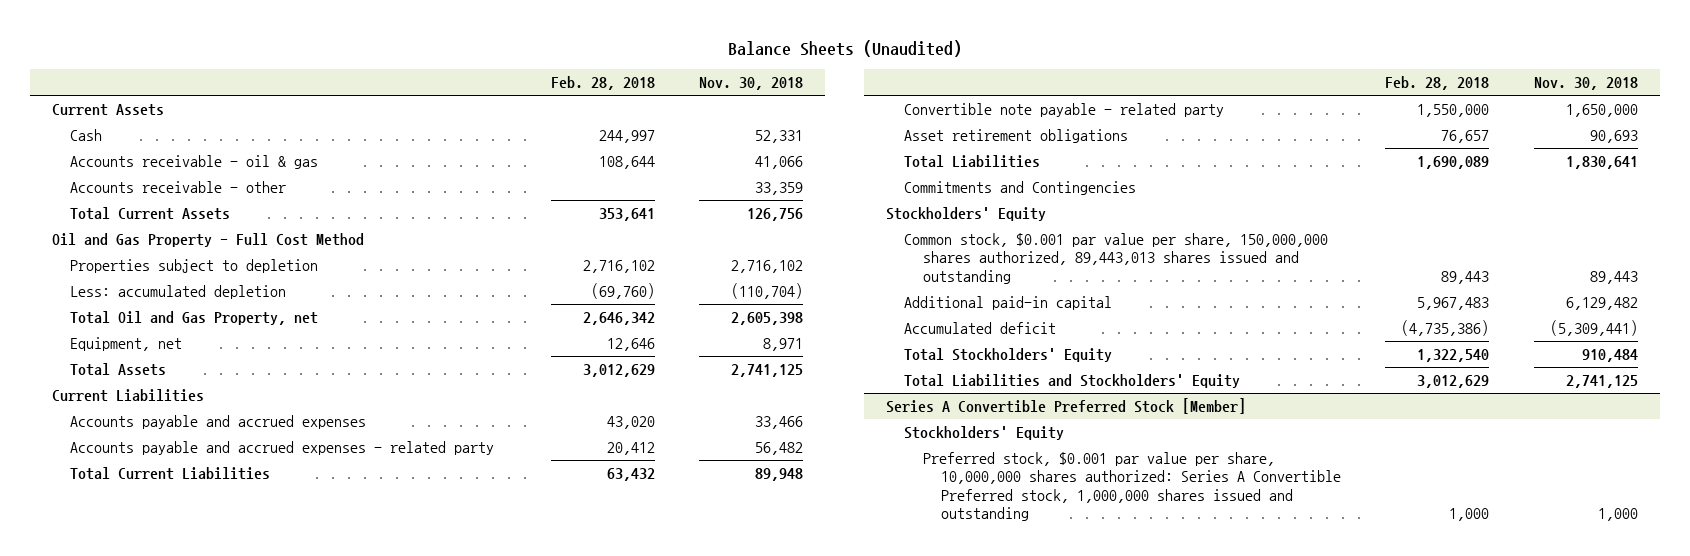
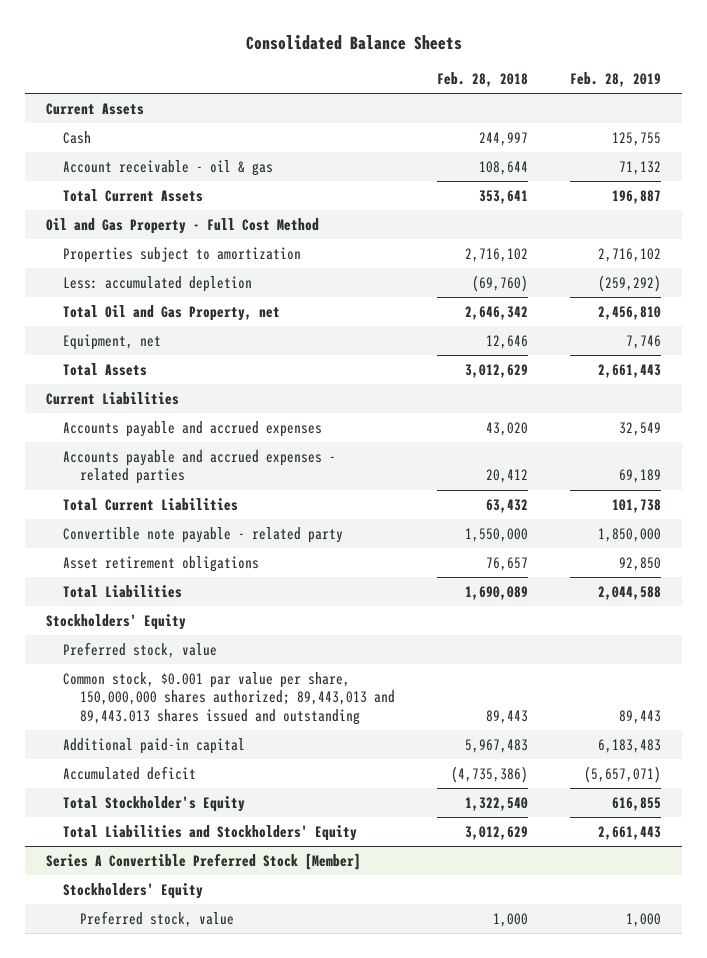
- Balance Sheets (Unaudited)
+ Consolidated Balance Sheets
- | Feb. 28, 2018 | Nov. 30, 2018
+ | Feb. 28, 2018 | Feb. 28, 2019
- Accounts receivable - oil & gas | 108,644 | 41,066
- Accounts receivable - other | | 33,359
+ Account receivable - oil & gas | 108,644 | 71,132
- Properties subject to depletion | 2,716,102 | 2,716,102
+ Properties subject to amortization | 2,716,102 | 2,716,102
- Accounts payable and accrued expenses - related party | 20,412 | 56,482
+ Accounts payable and accrued expenses - related parties | 20,412 | 69,189
- Commitments and Contingencies
- Common stock, $0.001 par value per share, 150,000,000 shares authorized, 89,443,013 shares issued and outstanding | 89,443 | 89,443
+ Preferred stock, value
+ Common stock, $0.001 par value per share, 150,000,000 shares authorized; 89,443,013 and 89,443.013 shares issued and outstanding | 89,443 | 89,443
- Total Stockholders' Equity | 1,322,540 | 910,484
+ Total Stockholder's Equity | 1,322,540 | 616,855
@ Series A Convertible Preferred Stock [Member]
- Preferred stock, $0.001 par value per share, 10,000,000 shares authorized: Series A Convertible Preferred stock, 1,000,000 shares issued and outstanding | 1,000 | 1,000
+ Preferred stock, value | 1,000 | 1,000

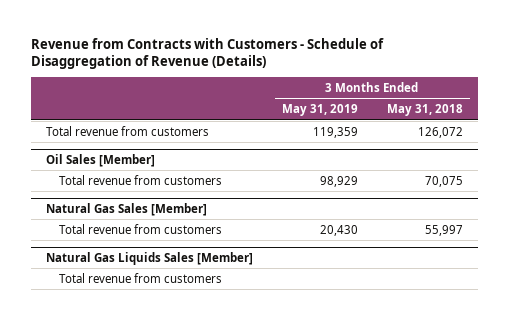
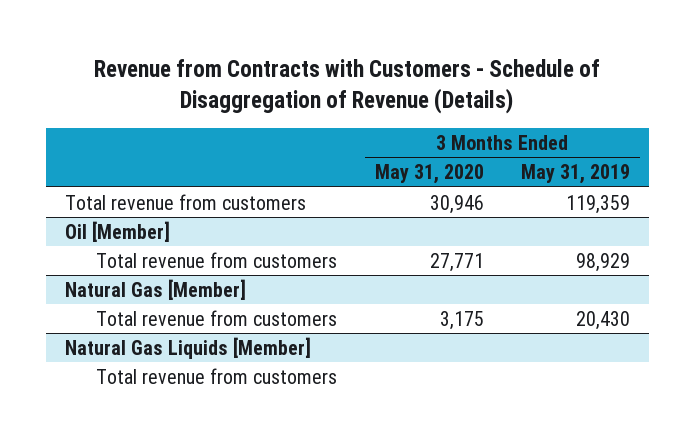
- | 3 Months Ended May 31, 2019 | 3 Months Ended May 31, 2018
+ | 3 Months Ended May 31, 2020 | 3 Months Ended May 31, 2019
- Oil Sales [Member]
+ Oil [Member]
- Natural Gas Sales [Member]
+ Natural Gas [Member]
- Natural Gas Liquids Sales [Member]
+ Natural Gas Liquids [Member]

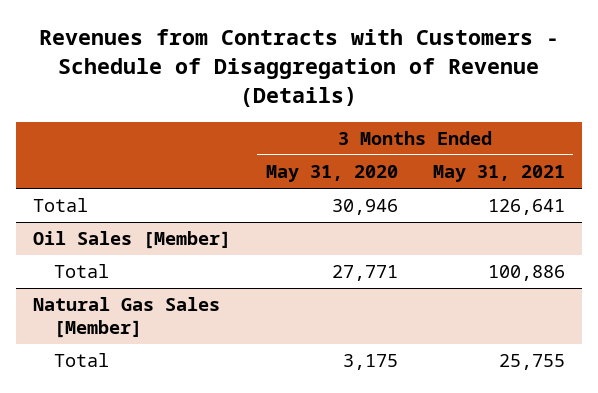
- Revenue from Contracts with Customers - Schedule of Disaggregation of Revenue (Details)
+ Revenues from Contracts with Customers - Schedule of Disaggregation of Revenue (Details)
- | 3 Months Ended May 31, 2020 | 3 Months Ended May 31, 2019
+ | 3 Months Ended May 31, 2020 | 3 Months Ended May 31, 2021
- Total revenue from customers | 30,946 | 119,359
- Oil [Member]
- Total revenue from customers | 27,771 | 98,929
- Natural Gas [Member]
- Total revenue from customers | 3,175 | 20,430
- Natural Gas Liquids [Member]
- Total revenue from customers
+ Total | 30,946 | 126,641
+ Oil Sales [Member]
+ Total | 27,771 | 100,886
+ Natural Gas Sales [Member]
+ Total | 3,175 | 25,755

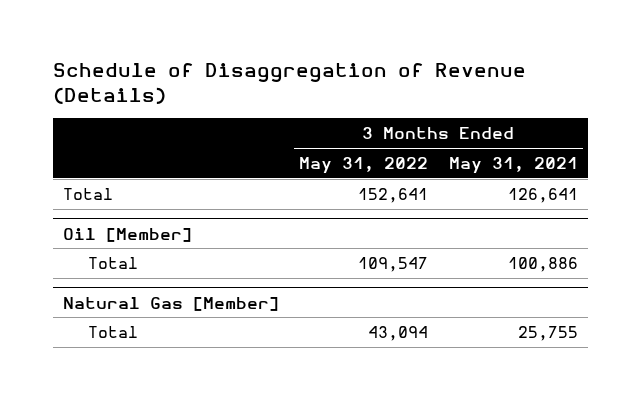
- Revenues from Contracts with Customers - Schedule of Disaggregation of Revenue (Details)
+ Schedule of Disaggregation of Revenue (Details)
- | 3 Months Ended May 31, 2020 | 3 Months Ended May 31, 2021
+ | 3 Months Ended May 31, 2022 | 3 Months Ended May 31, 2021
- Oil Sales [Member]
+ Oil [Member]
- Natural Gas Sales [Member]
+ Natural Gas [Member]

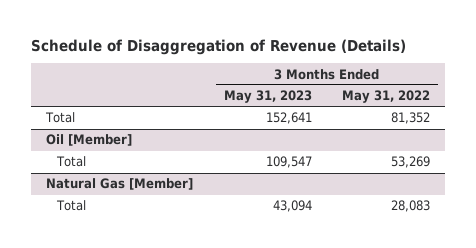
- | 3 Months Ended May 31, 2022 | 3 Months Ended May 31, 2021
+ | 3 Months Ended May 31, 2023 | 3 Months Ended May 31, 2022
- Total | 152,641 | 126,641
+ Total | 152,641 | 81,352
@ Oil [Member]
- Total | 109,547 | 100,886
+ Total | 109,547 | 53,269
@ Natural Gas [Member]
- Total | 43,094 | 25,755
+ Total | 43,094 | 28,083

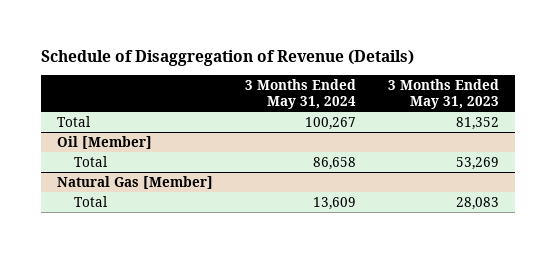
- | 3 Months Ended May 31, 2023 | 3 Months Ended May 31, 2022
+ | 3 Months Ended May 31, 2024 | 3 Months Ended May 31, 2023
- Total | 152,641 | 81,352
+ Total | 100,267 | 81,352
@ Oil [Member]
- Total | 109,547 | 53,269
+ Total | 86,658 | 53,269
@ Natural Gas [Member]
- Total | 43,094 | 28,083
+ Total | 13,609 | 28,083

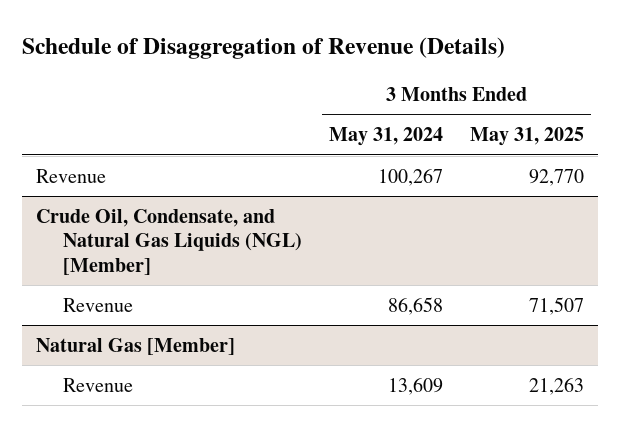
- | 3 Months Ended May 31, 2024 | 3 Months Ended May 31, 2023
+ | 3 Months Ended May 31, 2024 | 3 Months Ended May 31, 2025
- Total | 100,267 | 81,352
- Oil [Member]
- Total | 86,658 | 53,269
+ Revenue | 100,267 | 92,770
+ Crude Oil, Condensate, and Natural Gas Liquids (NGL) [Member]
+ Revenue | 86,658 | 71,507
@ Natural Gas [Member]
- Total | 13,609 | 28,083
+ Revenue | 13,609 | 21,263

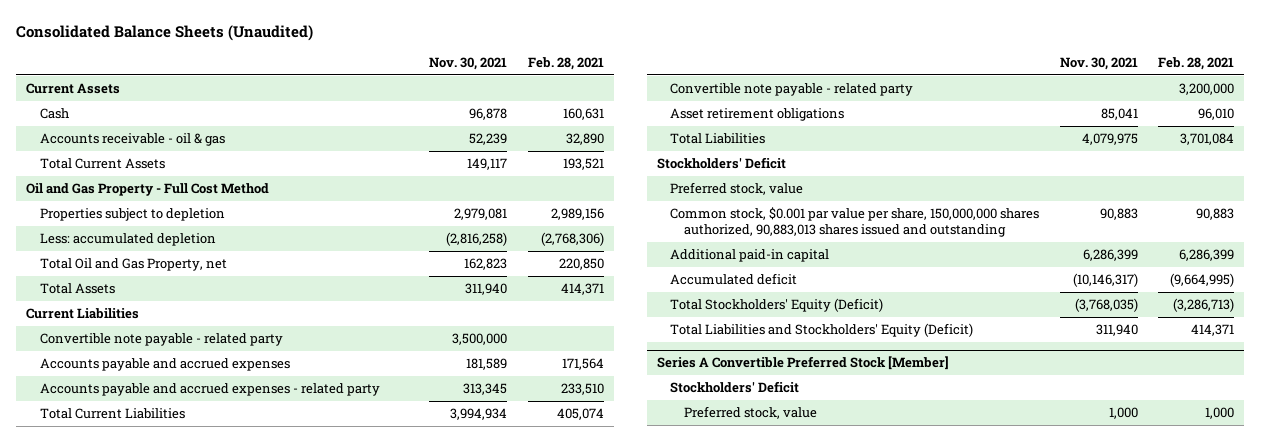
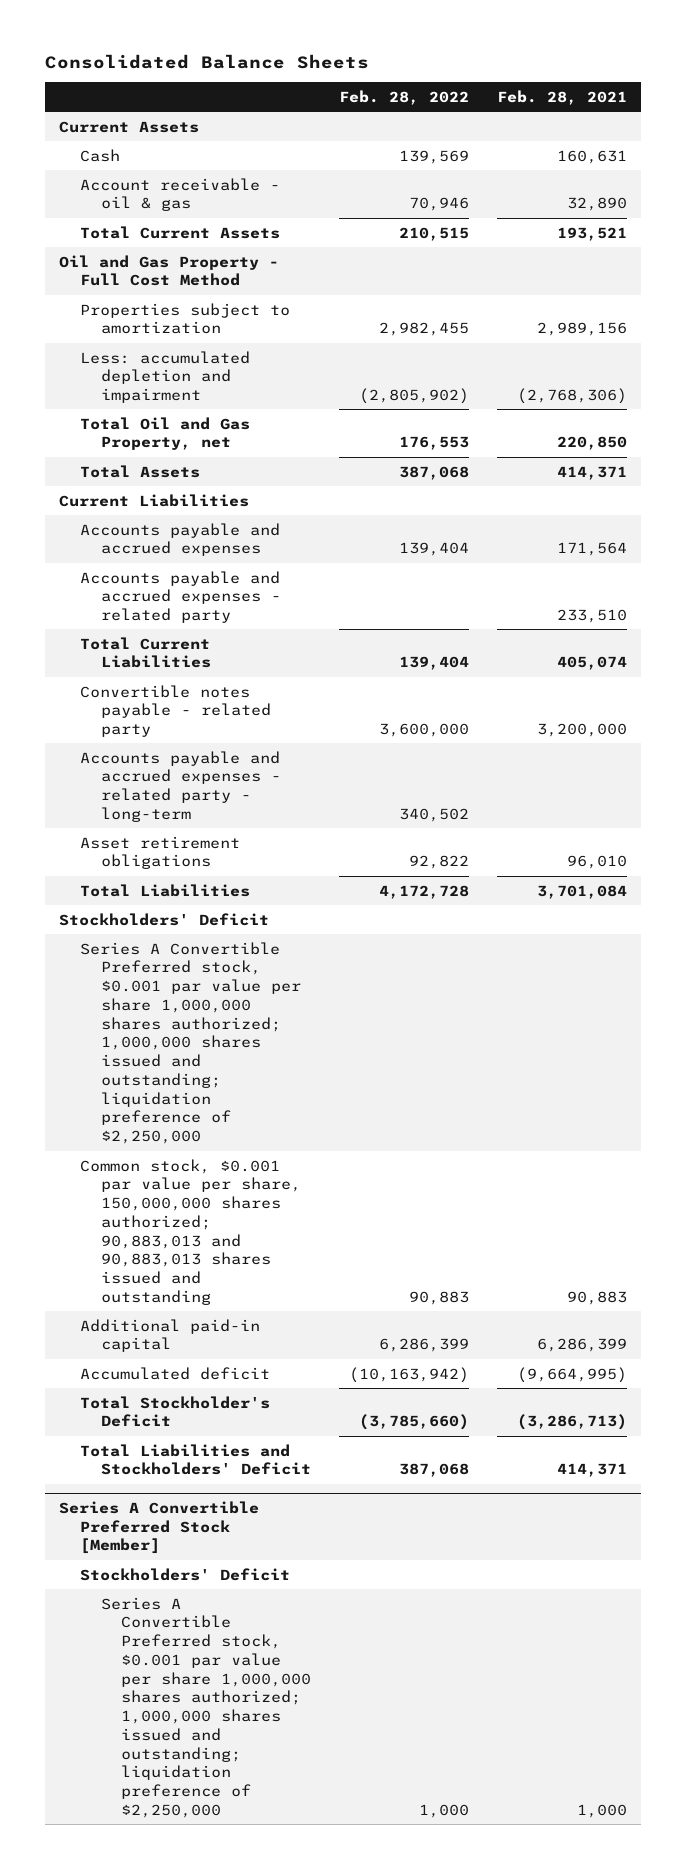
- Consolidated Balance Sheets (Unaudited)
+ Consolidated Balance Sheets
- | Nov. 30, 2021 | Feb. 28, 2021
+ | Feb. 28, 2022 | Feb. 28, 2021
- Accounts receivable - oil & gas | 52,239 | 32,890
+ Account receivable - oil & gas | 70,946 | 32,890
- Properties subject to depletion | 2,979,081 | 2,989,156
- Less: accumulated depletion | (2,816,258) | (2,768,306)
+ Properties subject to amortization | 2,982,455 | 2,989,156
+ Less: accumulated depletion and impairment | (2,805,902) | (2,768,306)
- Convertible note payable - related party | 3,500,000 |
- Convertible note payable - related party | | 3,200,000
+ Convertible notes payable - related party | 3,600,000 | 3,200,000
+ Accounts payable and accrued expenses - related party - long-term | 340,502 |
- Preferred stock, value
- Common stock, $0.001 par value per share, 150,000,000 shares authorized, 90,883,013 shares issued and outstanding | 90,883 | 90,883
+ Series A Convertible Preferred stock, $0.001 par value per share 1,000,000 shares authorized; 1,000,000 shares issued and outstanding; liquidation preference of $2,250,000
+ Common stock, $0.001 par value per share, 150,000,000 shares authorized; 90,883,013 and 90,883,013 shares issued and outstanding | 90,883 | 90,883
- Total Stockholders' Equity (Deficit) | (3,768,035) | (3,286,713)
- Total Liabilities and Stockholders' Equity (Deficit) | 311,940 | 414,371
+ Total Stockholder's Deficit | (3,785,660) | (3,286,713)
+ Total Liabilities and Stockholders' Deficit | 387,068 | 414,371
@ Series A Convertible Preferred Stock [Member]
- Preferred stock, value | 1,000 | 1,000
+ Series A Convertible Preferred stock, $0.001 par value per share 1,000,000 shares authorized; 1,000,000 shares issued and outstanding; liquidation preference of $2,250,000 | 1,000 | 1,000

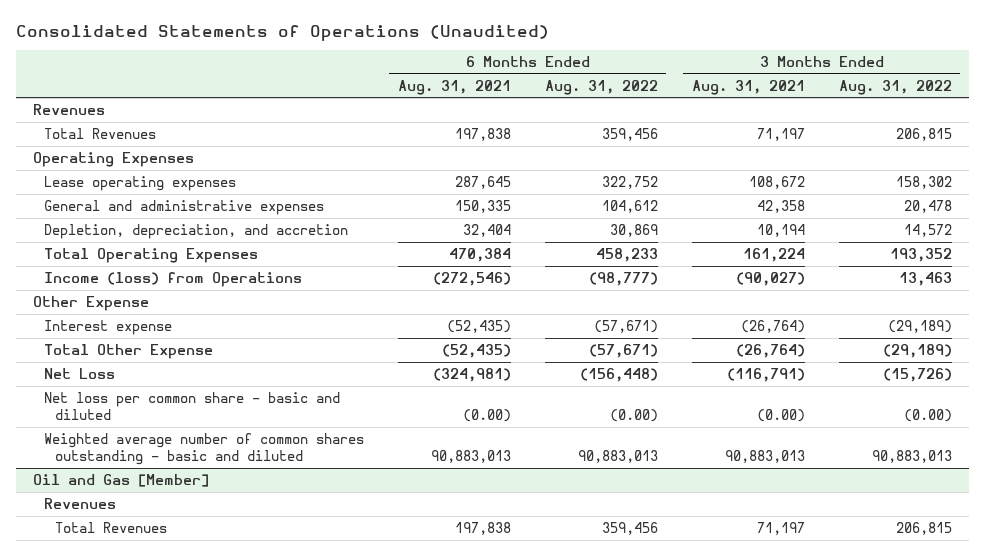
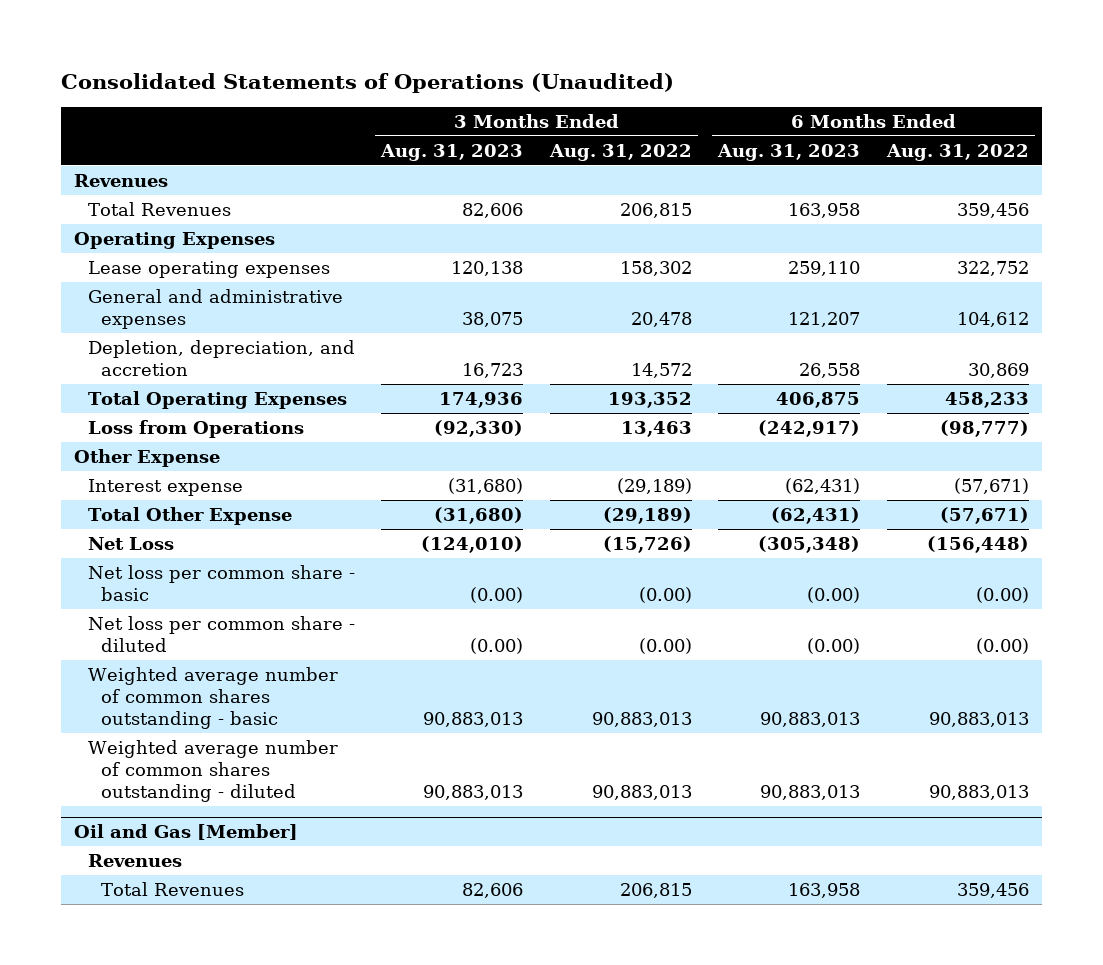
- | 6 Months Ended Aug. 31, 2021 | 6 Months Ended Aug. 31, 2022 | 3 Months Ended Aug. 31, 2021 | 3 Months Ended Aug. 31, 2022
+ | 3 Months Ended Aug. 31, 2023 | 3 Months Ended Aug. 31, 2022 | 6 Months Ended Aug. 31, 2023 | 6 Months Ended Aug. 31, 2022
- Income (loss) from Operations | (272,546) | (98,777) | (90,027) | 13,463
+ Loss from Operations | (92,330) | 13,463 | (242,917) | (98,777)
- Net loss per common share - basic and diluted | (0.00) | (0.00) | (0.00) | (0.00)
- Weighted average number of common shares outstanding - basic and diluted | 90,883,013 | 90,883,013 | 90,883,013 | 90,883,013
+ Net loss per common share - basic | (0.00) | (0.00) | (0.00) | (0.00)
+ Net loss per common share - diluted | (0.00) | (0.00) | (0.00) | (0.00)
+ Weighted average number of common shares outstanding - basic | 90,883,013 | 90,883,013 | 90,883,013 | 90,883,013
+ Weighted average number of common shares outstanding - diluted | 90,883,013 | 90,883,013 | 90,883,013 | 90,883,013

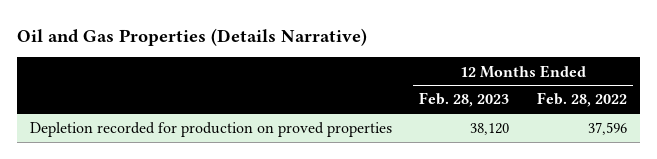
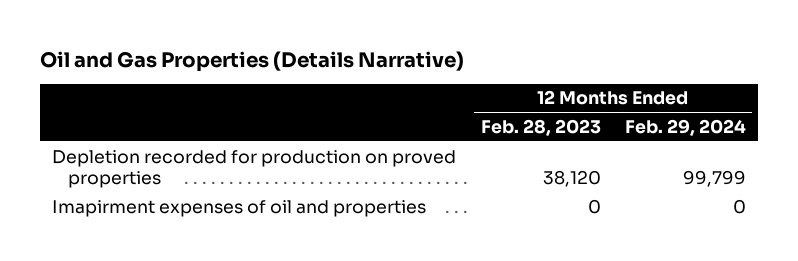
- | 12 Months Ended Feb. 28, 2023 | 12 Months Ended Feb. 28, 2022
+ | 12 Months Ended Feb. 28, 2023 | 12 Months Ended Feb. 29, 2024
+ Imapirment expenses of oil and properties | 0 | 0

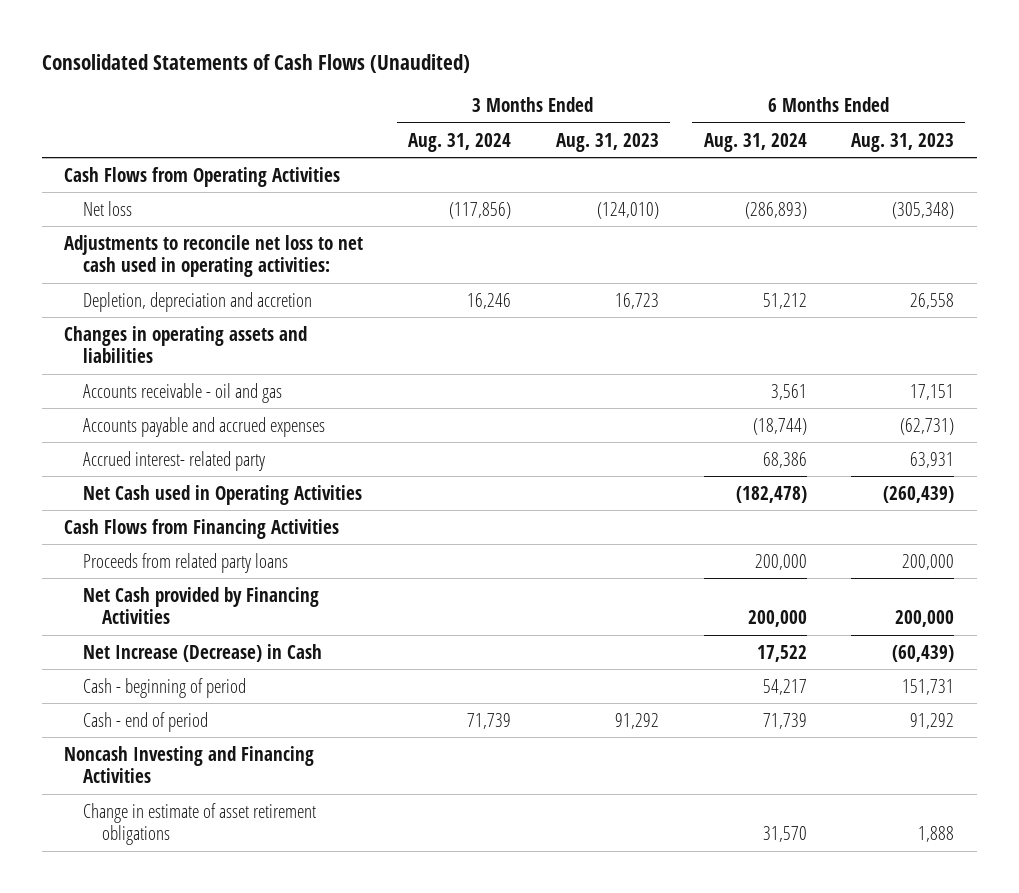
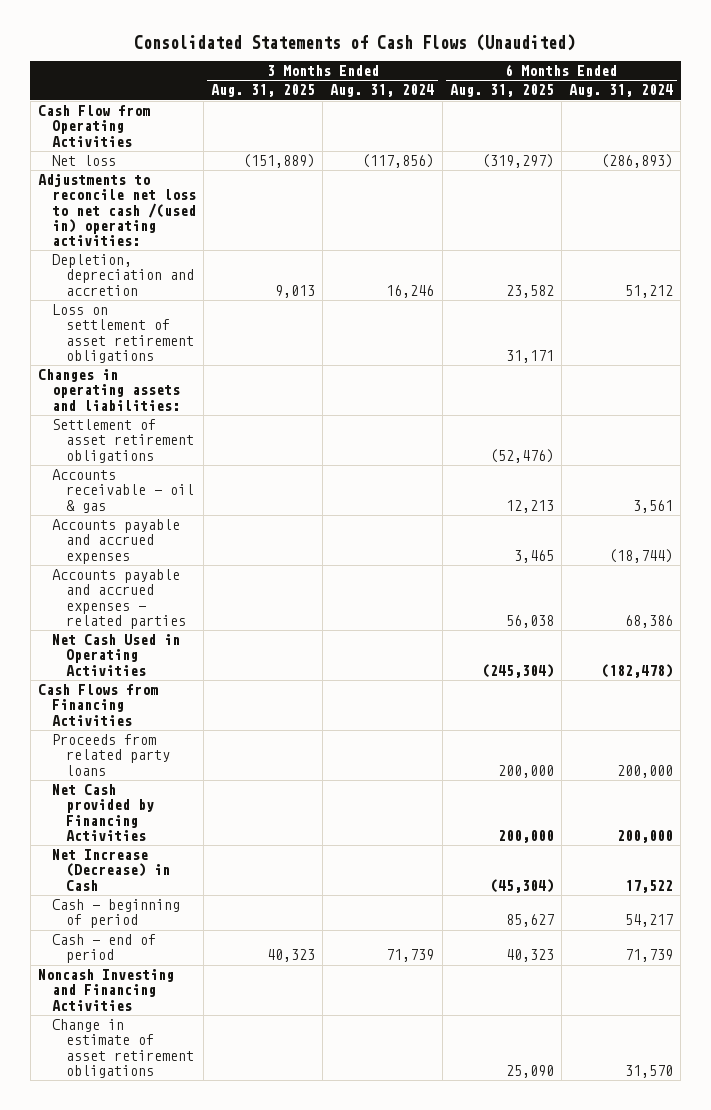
- | 3 Months Ended Aug. 31, 2024 | 3 Months Ended Aug. 31, 2023 | 6 Months Ended Aug. 31, 2024 | 6 Months Ended Aug. 31, 2023
+ | 3 Months Ended Aug. 31, 2025 | 3 Months Ended Aug. 31, 2024 | 6 Months Ended Aug. 31, 2025 | 6 Months Ended Aug. 31, 2024
- Cash Flows from Operating Activities
+ Cash Flow from Operating Activities
- Adjustments to reconcile net loss to net cash used in operating activities:
+ Adjustments to reconcile net loss to net cash /(used in) operating activities:
- Changes in operating assets and liabilities
- Accounts receivable - oil and gas | | | 3,561 | 17,151
+ Loss on settlement of asset retirement obligations | | | 31,171 |
+ Changes in operating assets and liabilities:
+ Settlement of asset retirement obligations | | | (52,476) |
+ Accounts receivable - oil & gas | | | 12,213 | 3,561
- Accrued interest- related party | | | 68,386 | 63,931
- Net Cash used in Operating Activities | | | (182,478) | (260,439)
+ Accounts payable and accrued expenses - related parties | | | 56,038 | 68,386
+ Net Cash Used in Operating Activities | | | (245,304) | (182,478)

